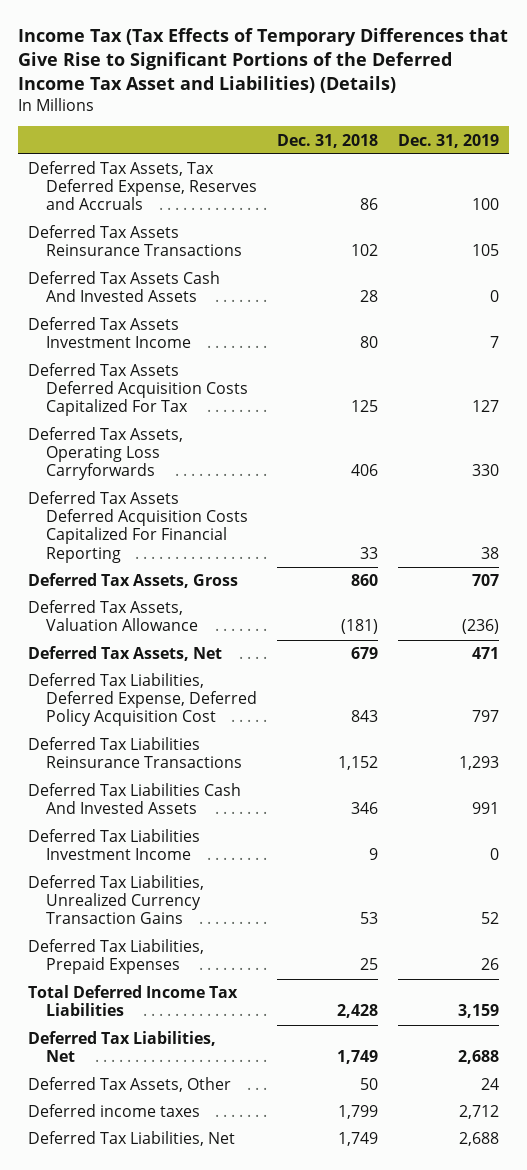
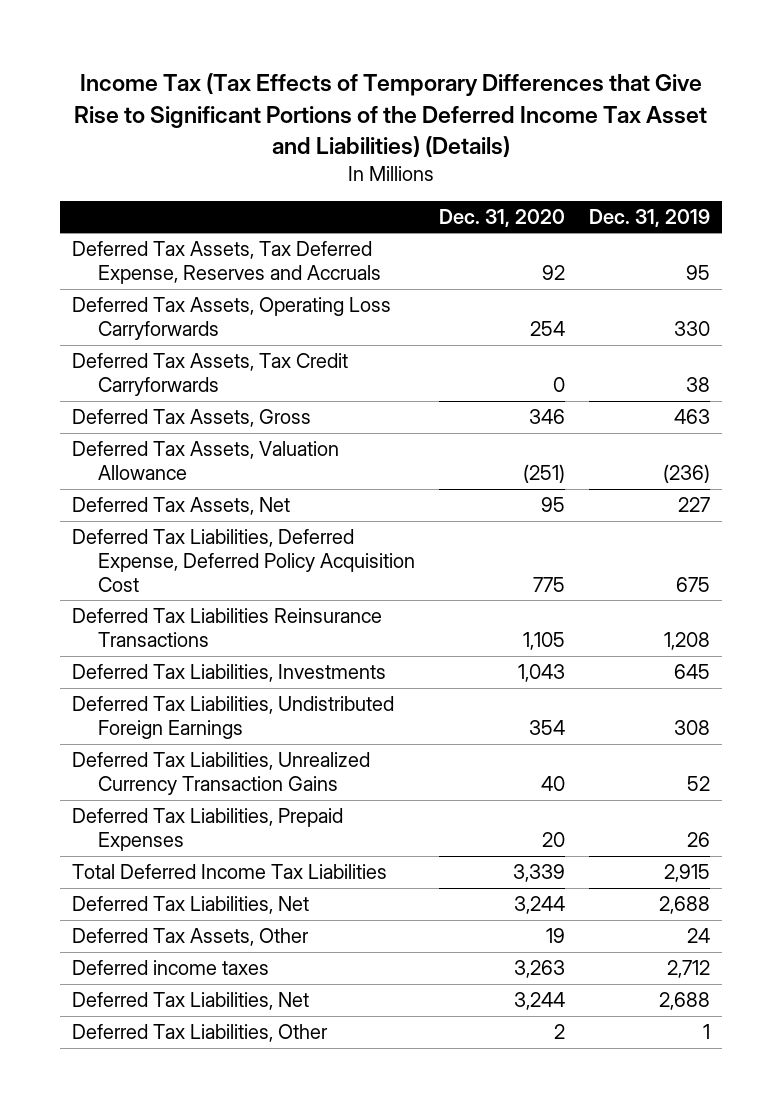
- | Dec. 31, 2018 | Dec. 31, 2019
+ | Dec. 31, 2020 | Dec. 31, 2019
- Deferred Tax Assets, Tax Deferred Expense, Reserves and Accruals | 86 | 100
- Deferred Tax Assets Reinsurance Transactions | 102 | 105
- Deferred Tax Assets Cash And Invested Assets | 28 | 0
- Deferred Tax Assets Investment Income | 80 | 7
- Deferred Tax Assets Deferred Acquisition Costs Capitalized For Tax | 125 | 127
+ Deferred Tax Assets, Tax Deferred Expense, Reserves and Accruals | 92 | 95
- Deferred Tax Assets Deferred Acquisition Costs Capitalized For Financial Reporting | 33 | 38
- Deferred Tax Assets, Gross | 860 | 707
+ Deferred Tax Assets, Tax Credit Carryforwards | 0 | 38
+ Deferred Tax Assets, Gross | 346 | 463
- Deferred Tax Assets, Net | 679 | 471
- Deferred Tax Liabilities, Deferred Expense, Deferred Policy Acquisition Cost | 843 | 797
- Deferred Tax Liabilities Reinsurance Transactions | 1,152 | 1,293
- Deferred Tax Liabilities Cash And Invested Assets | 346 | 991
- Deferred Tax Liabilities Investment Income | 9 | 0
+ Deferred Tax Assets, Net | 95 | 227
+ Deferred Tax Liabilities, Deferred Expense, Deferred Policy Acquisition Cost | 775 | 675
+ Deferred Tax Liabilities Reinsurance Transactions | 1,105 | 1,208
+ Deferred Tax Liabilities, Investments | 1,043 | 645
+ Deferred Tax Liabilities, Undistributed Foreign Earnings | 354 | 308
- Total Deferred Income Tax Liabilities | 2,428 | 3,159
+ Total Deferred Income Tax Liabilities | 3,339 | 2,915
+ Deferred Tax Liabilities, Other | 2 | 1

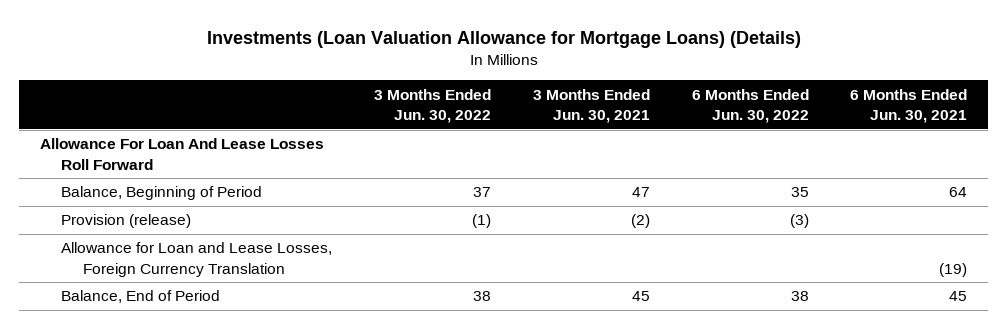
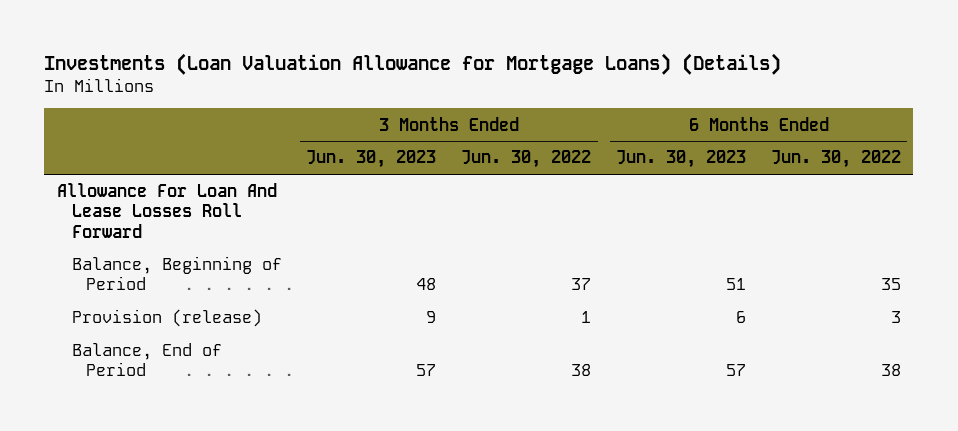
- | 3 Months Ended Jun. 30, 2022 | 3 Months Ended Jun. 30, 2021 | 6 Months Ended Jun. 30, 2022 | 6 Months Ended Jun. 30, 2021
+ | 3 Months Ended Jun. 30, 2023 | 3 Months Ended Jun. 30, 2022 | 6 Months Ended Jun. 30, 2023 | 6 Months Ended Jun. 30, 2022
- Provision (release) | (1) | (2) | (3) |
- Allowance for Loan and Lease Losses, Foreign Currency Translation | | | | (19)
+ Provision (release) | 9 | 1 | 6 | 3

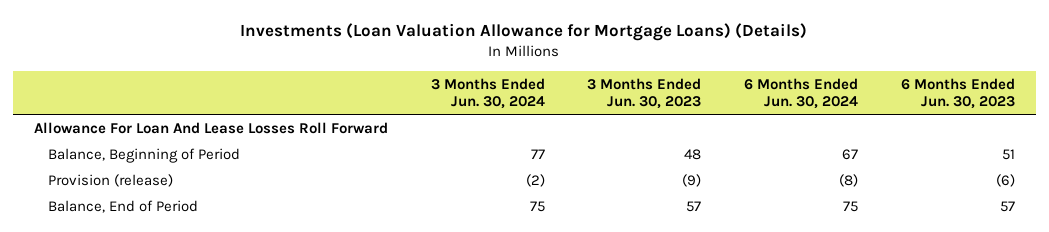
- | 3 Months Ended Jun. 30, 2023 | 3 Months Ended Jun. 30, 2022 | 6 Months Ended Jun. 30, 2023 | 6 Months Ended Jun. 30, 2022
+ | 3 Months Ended Jun. 30, 2024 | 3 Months Ended Jun. 30, 2023 | 6 Months Ended Jun. 30, 2024 | 6 Months Ended Jun. 30, 2023
- Provision (release) | 9 | 1 | 6 | 3
+ Provision (release) | (2) | (9) | (8) | (6)

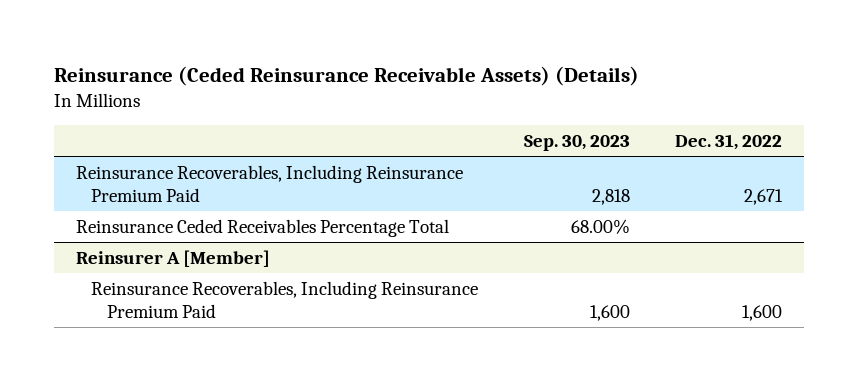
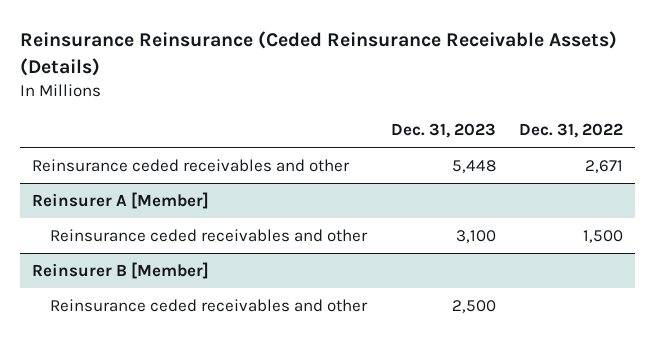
- Reinsurance (Ceded Reinsurance Receivable Assets) (Details)
+ Reinsurance Reinsurance (Ceded Reinsurance Receivable Assets) (Details)
- | Sep. 30, 2023 | Dec. 31, 2022
+ | Dec. 31, 2023 | Dec. 31, 2022
- Reinsurance Recoverables, Including Reinsurance Premium Paid | 2,818 | 2,671
- Reinsurance Ceded Receivables Percentage Total | 68.00% |
+ Reinsurance ceded receivables and other | 5,448 | 2,671
@ Reinsurer A [Member]
- Reinsurance Recoverables, Including Reinsurance Premium Paid | 1,600 | 1,600
+ Reinsurance ceded receivables and other | 3,100 | 1,500
+ Reinsurer B [Member]
+ Reinsurance ceded receivables and other | 2,500 |

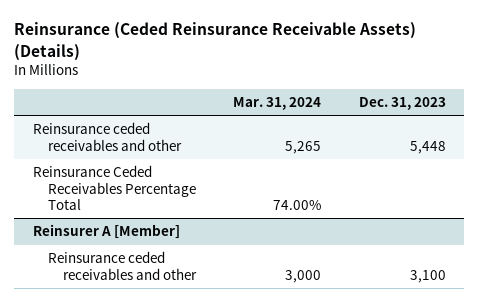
- Reinsurance Reinsurance (Ceded Reinsurance Receivable Assets) (Details)
+ Reinsurance (Ceded Reinsurance Receivable Assets) (Details)
- | Dec. 31, 2023 | Dec. 31, 2022
+ | Mar. 31, 2024 | Dec. 31, 2023
+ Reinsurance Ceded Receivables Percentage Total | 74.00% |
- Reinsurer B [Member]
- Reinsurance ceded receivables and other | 2,500 |

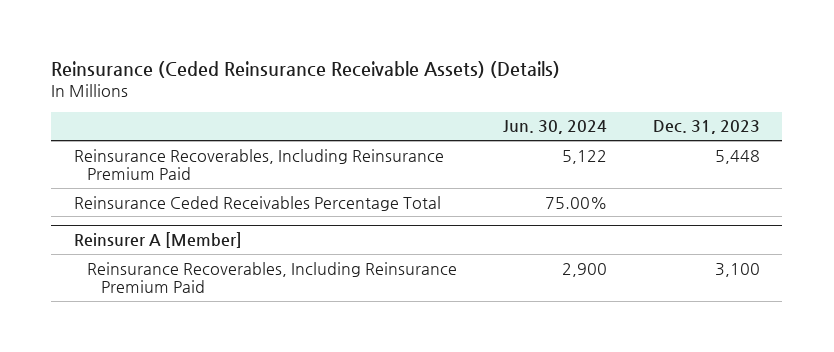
- | Mar. 31, 2024 | Dec. 31, 2023
+ | Jun. 30, 2024 | Dec. 31, 2023
- Reinsurance ceded receivables and other | 5,265 | 5,448
+ Reinsurance Recoverables, Including Reinsurance Premium Paid | 5,122 | 5,448
@ Reinsurer A [Member]
- Reinsurance ceded receivables and other | 3,000 | 3,100
+ Reinsurance Recoverables, Including Reinsurance Premium Paid | 2,900 | 3,100

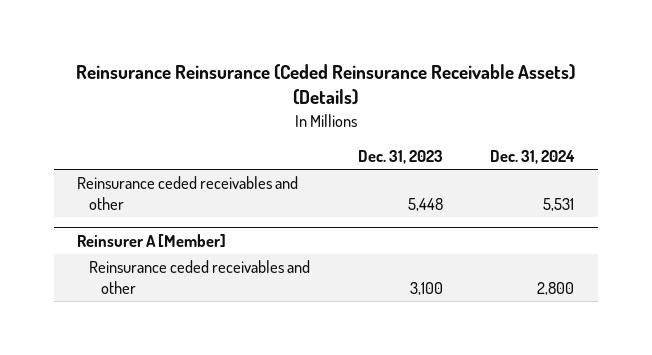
- Reinsurance (Ceded Reinsurance Receivable Assets) (Details)
+ Reinsurance Reinsurance (Ceded Reinsurance Receivable Assets) (Details)
- | Jun. 30, 2024 | Dec. 31, 2023
+ | Dec. 31, 2023 | Dec. 31, 2024
- Reinsurance Recoverables, Including Reinsurance Premium Paid | 5,122 | 5,448
- Reinsurance Ceded Receivables Percentage Total | 75.00% |
+ Reinsurance ceded receivables and other | 5,448 | 5,531
@ Reinsurer A [Member]
- Reinsurance Recoverables, Including Reinsurance Premium Paid | 2,900 | 3,100
+ Reinsurance ceded receivables and other | 3,100 | 2,800

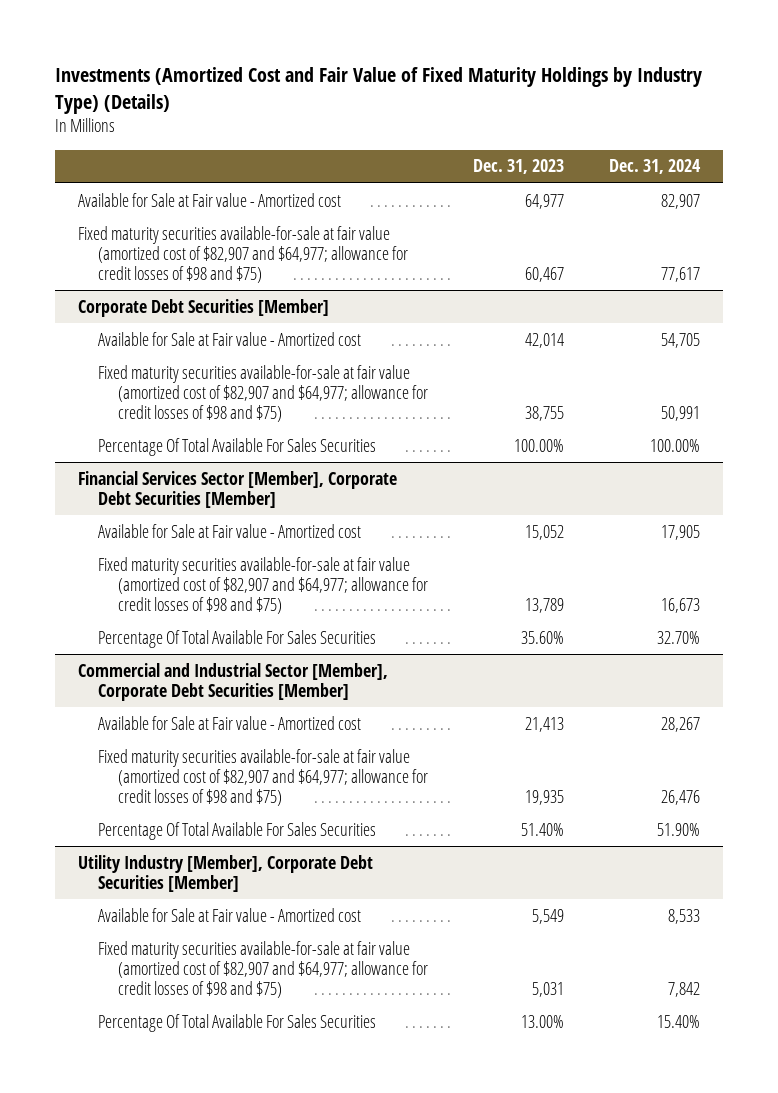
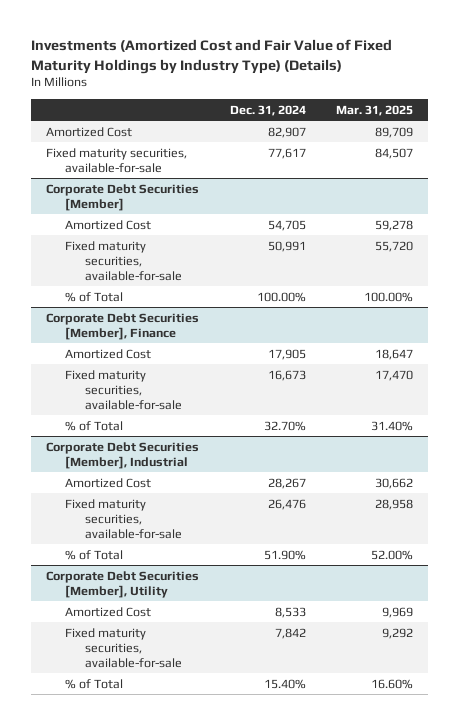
- | Dec. 31, 2023 | Dec. 31, 2024
+ | Dec. 31, 2024 | Mar. 31, 2025
- Available for Sale at Fair value - Amortized cost | 64,977 | 82,907
- Fixed maturity securities available-for-sale at fair value (amortized cost of $82,907 and $64,977; allowance for credit losses of $98 and $75) | 60,467 | 77,617
+ Amortized Cost | 82,907 | 89,709
+ Fixed maturity securities, available-for-sale | 77,617 | 84,507
@ Corporate Debt Securities [Member]
- Available for Sale at Fair value - Amortized cost | 42,014 | 54,705
- Fixed maturity securities available-for-sale at fair value (amortized cost of $82,907 and $64,977; allowance for credit losses of $98 and $75) | 38,755 | 50,991
- Percentage Of Total Available For Sales Securities | 100.00% | 100.00%
- Financial Services Sector [Member], Corporate Debt Securities [Member]
- Available for Sale at Fair value - Amortized cost | 15,052 | 17,905
- Fixed maturity securities available-for-sale at fair value (amortized cost of $82,907 and $64,977; allowance for credit losses of $98 and $75) | 13,789 | 16,673
- Percentage Of Total Available For Sales Securities | 35.60% | 32.70%
- Commercial and Industrial Sector [Member], Corporate Debt Securities [Member]
- Available for Sale at Fair value - Amortized cost | 21,413 | 28,267
- Fixed maturity securities available-for-sale at fair value (amortized cost of $82,907 and $64,977; allowance for credit losses of $98 and $75) | 19,935 | 26,476
- Percentage Of Total Available For Sales Securities | 51.40% | 51.90%
- Utility Industry [Member], Corporate Debt Securities [Member]
- Available for Sale at Fair value - Amortized cost | 5,549 | 8,533
- Fixed maturity securities available-for-sale at fair value (amortized cost of $82,907 and $64,977; allowance for credit losses of $98 and $75) | 5,031 | 7,842
- Percentage Of Total Available For Sales Securities | 13.00% | 15.40%
@ Corporate Debt Securities [Member]
+ Amortized Cost | 54,705 | 59,278
+ Fixed maturity securities, available-for-sale | 50,991 | 55,720
+ % of Total | 100.00% | 100.00%
+ Corporate Debt Securities [Member], Finance
+ Amortized Cost | 17,905 | 18,647
+ Fixed maturity securities, available-for-sale | 16,673 | 17,470
+ % of Total | 32.70% | 31.40%
+ Corporate Debt Securities [Member], Industrial
+ Amortized Cost | 28,267 | 30,662
+ Fixed maturity securities, available-for-sale | 26,476 | 28,958
+ % of Total | 51.90% | 52.00%
+ Corporate Debt Securities [Member], Utility
+ Amortized Cost | 8,533 | 9,969
+ Fixed maturity securities, available-for-sale | 7,842 | 9,292
+ % of Total | 15.40% | 16.60%

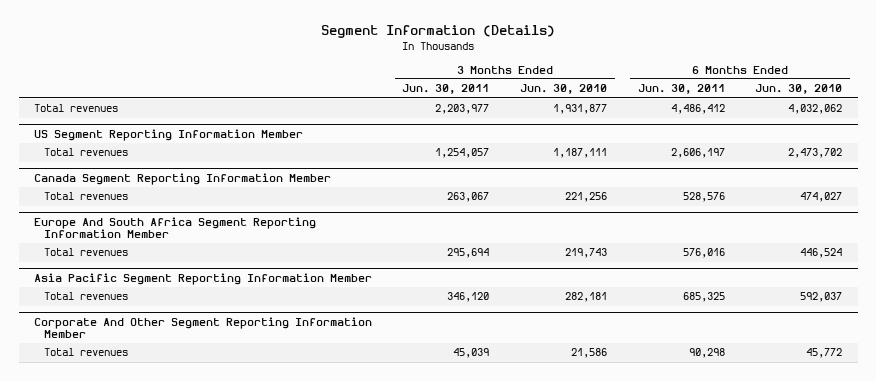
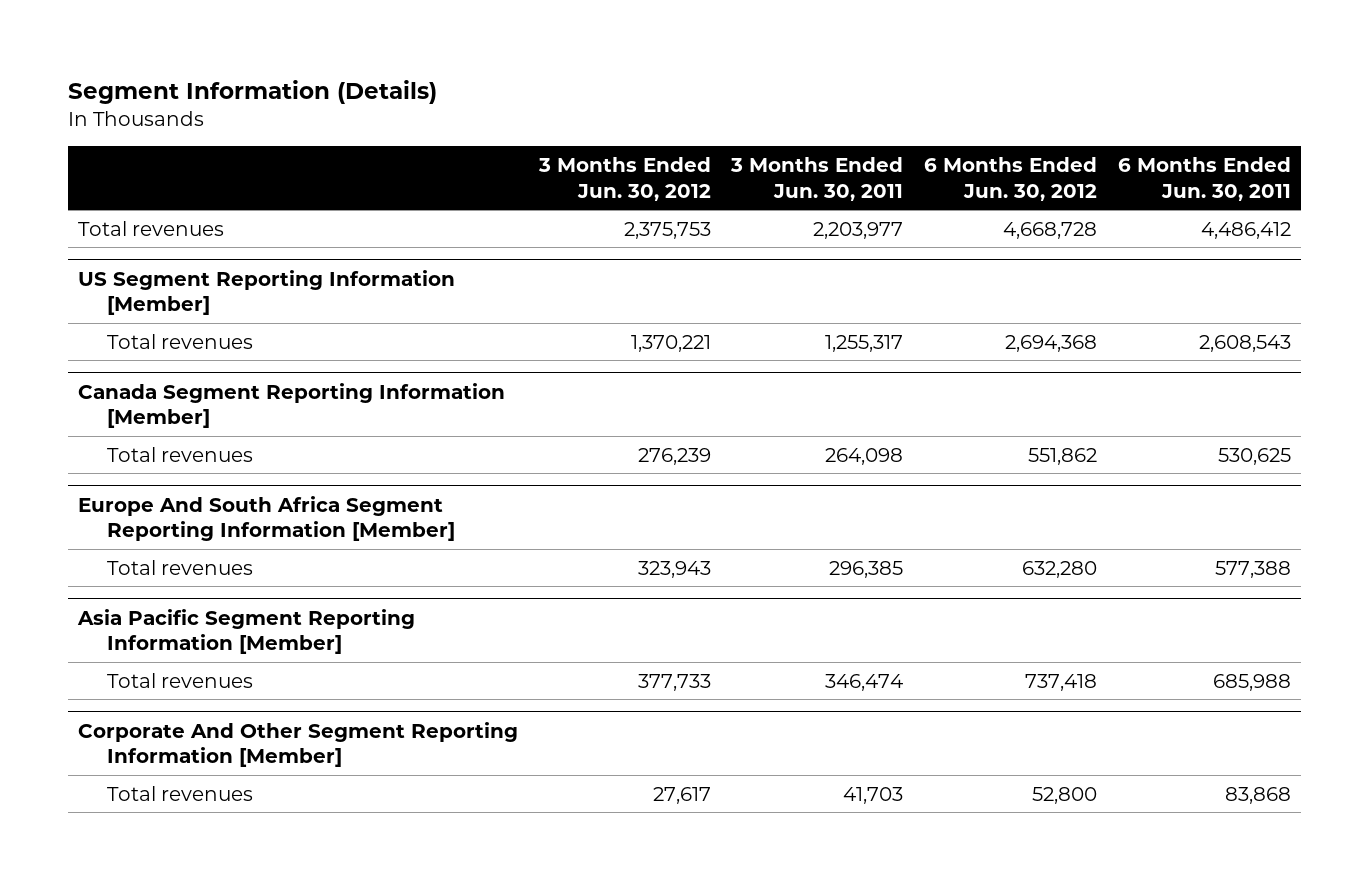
- | 3 Months Ended Jun. 30, 2011 | 3 Months Ended Jun. 30, 2010 | 6 Months Ended Jun. 30, 2011 | 6 Months Ended Jun. 30, 2010
+ | 3 Months Ended Jun. 30, 2012 | 3 Months Ended Jun. 30, 2011 | 6 Months Ended Jun. 30, 2012 | 6 Months Ended Jun. 30, 2011
- US Segment Reporting Information Member
- Total revenues | 1,254,057 | 1,187,111 | 2,606,197 | 2,473,702
- Canada Segment Reporting Information Member
- Total revenues | 263,067 | 221,256 | 528,576 | 474,027
- Europe And South Africa Segment Reporting Information Member
- Total revenues | 295,694 | 219,743 | 576,016 | 446,524
- Asia Pacific Segment Reporting Information Member
- Total revenues | 346,120 | 282,181 | 685,325 | 592,037
- Corporate And Other Segment Reporting Information Member
- Total revenues | 45,039 | 21,586 | 90,298 | 45,772
+ US Segment Reporting Information [Member]
+ Total revenues | 1,370,221 | 1,255,317 | 2,694,368 | 2,608,543
+ Canada Segment Reporting Information [Member]
+ Total revenues | 276,239 | 264,098 | 551,862 | 530,625
+ Europe And South Africa Segment Reporting Information [Member]
+ Total revenues | 323,943 | 296,385 | 632,280 | 577,388
+ Asia Pacific Segment Reporting Information [Member]
+ Total revenues | 377,733 | 346,474 | 737,418 | 685,988
+ Corporate And Other Segment Reporting Information [Member]
+ Total revenues | 27,617 | 41,703 | 52,800 | 83,868

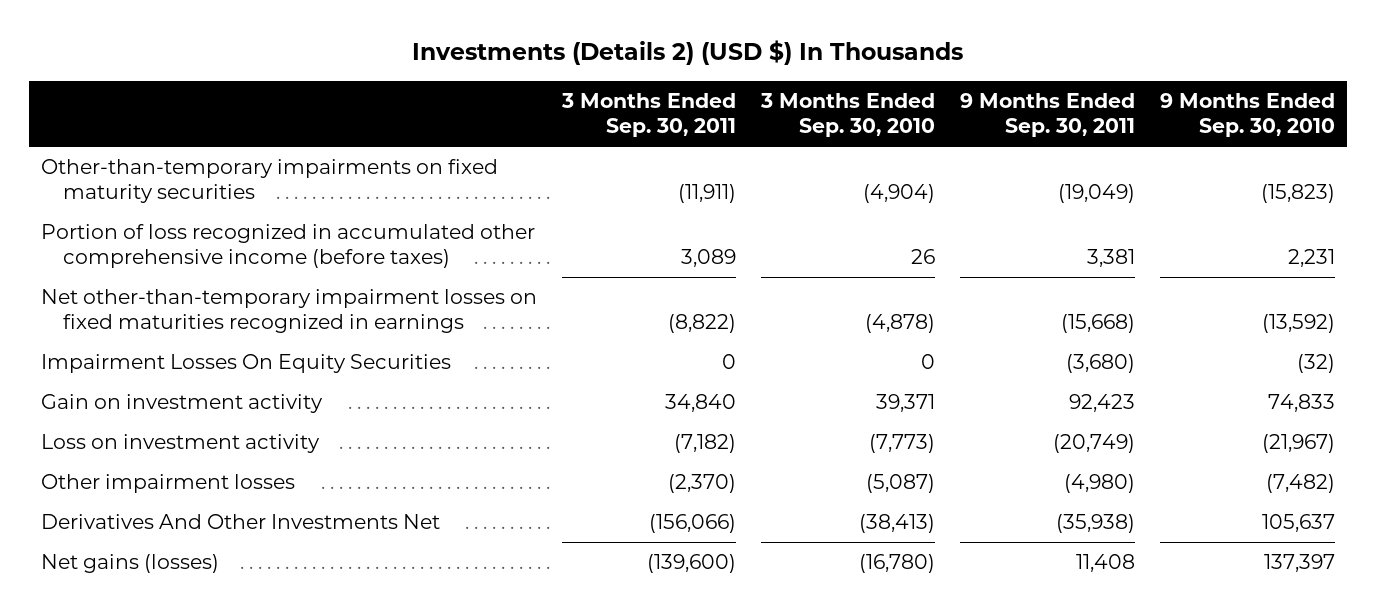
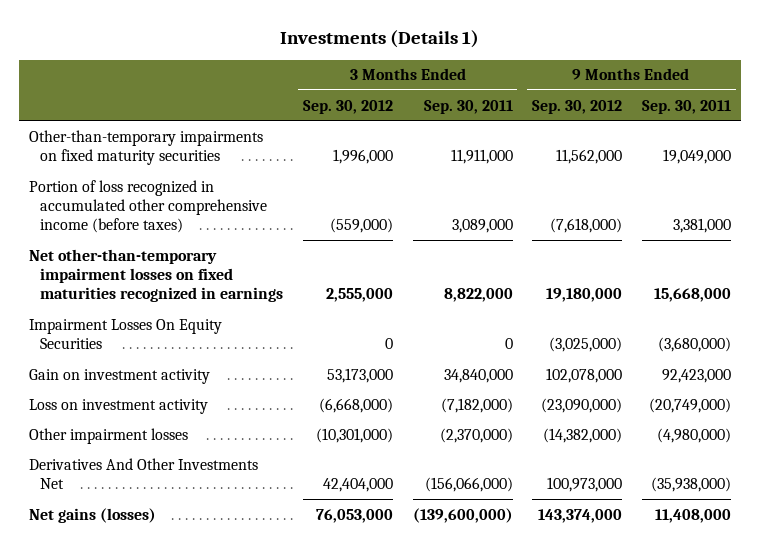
- Investments (Details 2) (USD $) In Thousands
+ Investments (Details 1)
- | 3 Months Ended Sep. 30, 2011 | 3 Months Ended Sep. 30, 2010 | 9 Months Ended Sep. 30, 2011 | 9 Months Ended Sep. 30, 2010
+ | 3 Months Ended Sep. 30, 2012 | 3 Months Ended Sep. 30, 2011 | 9 Months Ended Sep. 30, 2012 | 9 Months Ended Sep. 30, 2011
- Other-than-temporary impairments on fixed maturity securities | (11,911) | (4,904) | (19,049) | (15,823)
- Portion of loss recognized in accumulated other comprehensive income (before taxes) | 3,089 | 26 | 3,381 | 2,231
- Net other-than-temporary impairment losses on fixed maturities recognized in earnings | (8,822) | (4,878) | (15,668) | (13,592)
- Impairment Losses On Equity Securities | 0 | 0 | (3,680) | (32)
- Gain on investment activity | 34,840 | 39,371 | 92,423 | 74,833
- Loss on investment activity | (7,182) | (7,773) | (20,749) | (21,967)
- Other impairment losses | (2,370) | (5,087) | (4,980) | (7,482)
- Derivatives And Other Investments Net | (156,066) | (38,413) | (35,938) | 105,637
- Net gains (losses) | (139,600) | (16,780) | 11,408 | 137,397
+ Other-than-temporary impairments on fixed maturity securities | 1,996,000 | 11,911,000 | 11,562,000 | 19,049,000
+ Portion of loss recognized in accumulated other comprehensive income (before taxes) | (559,000) | 3,089,000 | (7,618,000) | 3,381,000
+ Net other-than-temporary impairment losses on fixed maturities recognized in earnings | 2,555,000 | 8,822,000 | 19,180,000 | 15,668,000
+ Impairment Losses On Equity Securities | 0 | 0 | (3,025,000) | (3,680,000)
+ Gain on investment activity | 53,173,000 | 34,840,000 | 102,078,000 | 92,423,000
+ Loss on investment activity | (6,668,000) | (7,182,000) | (23,090,000) | (20,749,000)
+ Other impairment losses | (10,301,000) | (2,370,000) | (14,382,000) | (4,980,000)
+ Derivatives And Other Investments Net | 42,404,000 | (156,066,000) | 100,973,000 | (35,938,000)
+ Net gains (losses) | 76,053,000 | (139,600,000) | 143,374,000 | 11,408,000

